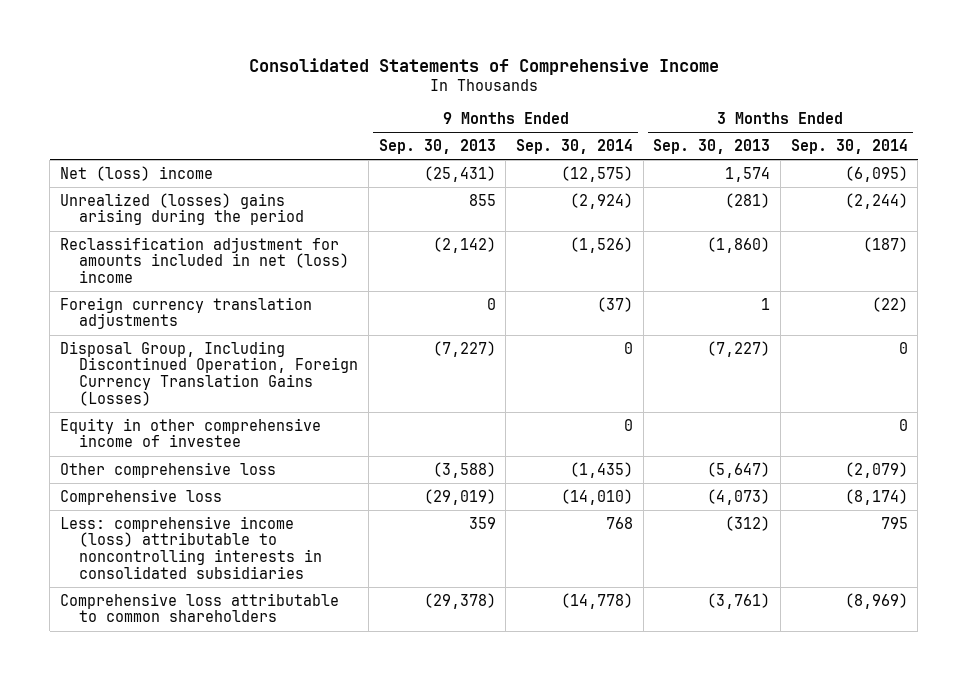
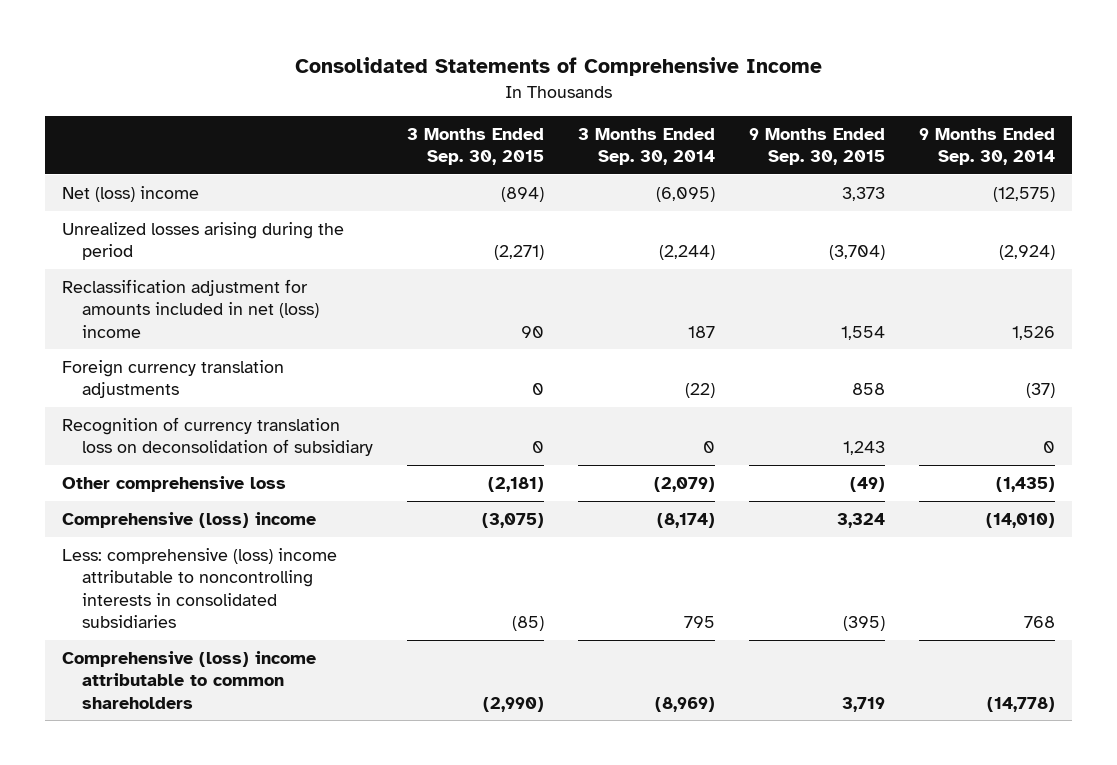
- | 9 Months Ended Sep. 30, 2013 | 9 Months Ended Sep. 30, 2014 | 3 Months Ended Sep. 30, 2013 | 3 Months Ended Sep. 30, 2014
+ | 3 Months Ended Sep. 30, 2015 | 3 Months Ended Sep. 30, 2014 | 9 Months Ended Sep. 30, 2015 | 9 Months Ended Sep. 30, 2014
- Unrealized (losses) gains arising during the period | 855 | (2,924) | (281) | (2,244)
- Reclassification adjustment for amounts included in net (loss) income | (2,142) | (1,526) | (1,860) | (187)
+ Unrealized losses arising during the period | (2,271) | (2,244) | (3,704) | (2,924)
+ Reclassification adjustment for amounts included in net (loss) income | 90 | 187 | 1,554 | 1,526
- Disposal Group, Including Discontinued Operation, Foreign Currency Translation Gains (Losses) | (7,227) | 0 | (7,227) | 0
- Equity in other comprehensive income of investee | | 0 | | 0
+ Recognition of currency translation loss on deconsolidation of subsidiary | 0 | 0 | 1,243 | 0
- Comprehensive loss | (29,019) | (14,010) | (4,073) | (8,174)
- Less: comprehensive income (loss) attributable to noncontrolling interests in consolidated subsidiaries | 359 | 768 | (312) | 795
- Comprehensive loss attributable to common shareholders | (29,378) | (14,778) | (3,761) | (8,969)
+ Comprehensive (loss) income | (3,075) | (8,174) | 3,324 | (14,010)
+ Less: comprehensive (loss) income attributable to noncontrolling interests in consolidated subsidiaries | (85) | 795 | (395) | 768
+ Comprehensive (loss) income attributable to common shareholders | (2,990) | (8,969) | 3,719 | (14,778)

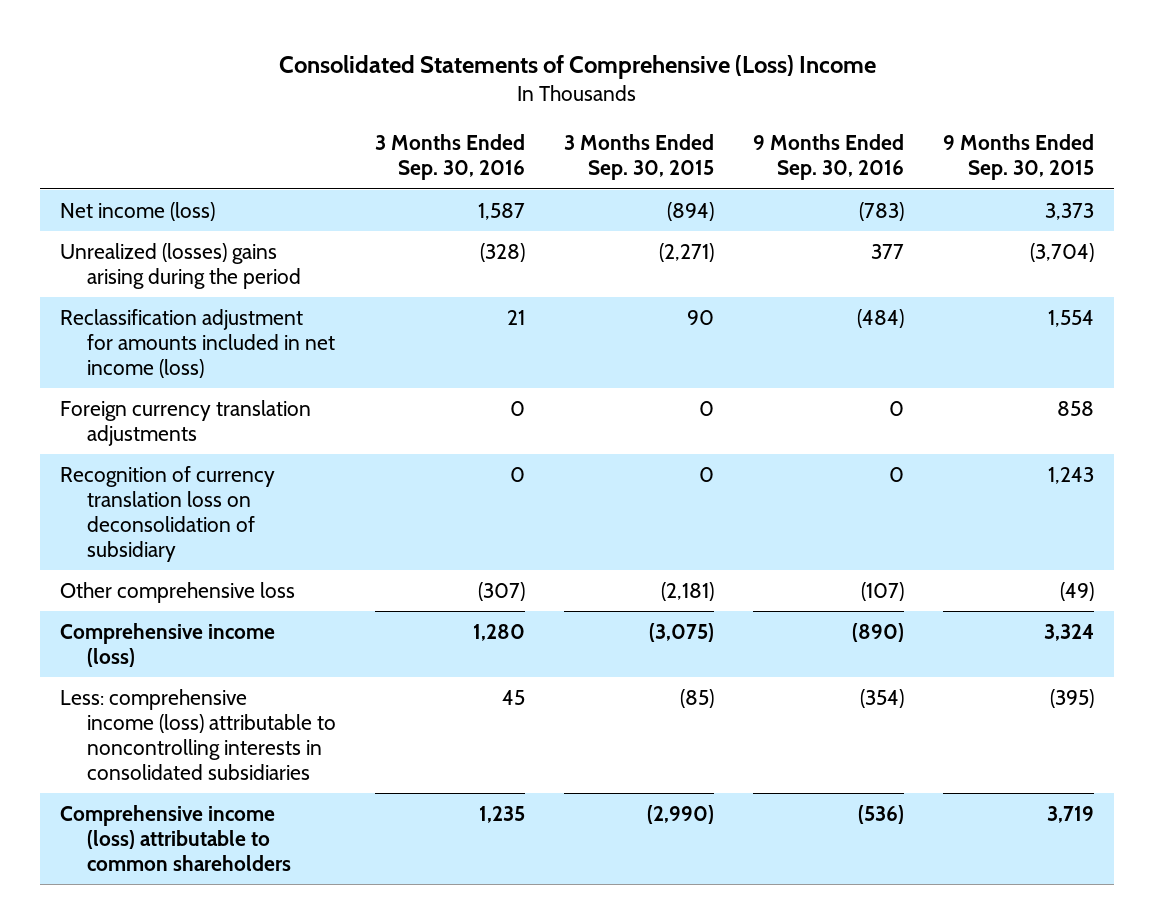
- Consolidated Statements of Comprehensive Income
+ Consolidated Statements of Comprehensive (Loss) Income
- | 3 Months Ended Sep. 30, 2015 | 3 Months Ended Sep. 30, 2014 | 9 Months Ended Sep. 30, 2015 | 9 Months Ended Sep. 30, 2014
+ | 3 Months Ended Sep. 30, 2016 | 3 Months Ended Sep. 30, 2015 | 9 Months Ended Sep. 30, 2016 | 9 Months Ended Sep. 30, 2015
- Net (loss) income | (894) | (6,095) | 3,373 | (12,575)
- Unrealized losses arising during the period | (2,271) | (2,244) | (3,704) | (2,924)
- Reclassification adjustment for amounts included in net (loss) income | 90 | 187 | 1,554 | 1,526
+ Net income (loss) | 1,587 | (894) | (783) | 3,373
+ Unrealized (losses) gains arising during the period | (328) | (2,271) | 377 | (3,704)
+ Reclassification adjustment for amounts included in net income (loss) | 21 | 90 | (484) | 1,554
- Comprehensive (loss) income | (3,075) | (8,174) | 3,324 | (14,010)
- Less: comprehensive (loss) income attributable to noncontrolling interests in consolidated subsidiaries | (85) | 795 | (395) | 768
- Comprehensive (loss) income attributable to common shareholders | (2,990) | (8,969) | 3,719 | (14,778)
+ Comprehensive income (loss) | 1,280 | (3,075) | (890) | 3,324
+ Less: comprehensive income (loss) attributable to noncontrolling interests in consolidated subsidiaries | 45 | (85) | (354) | (395)
+ Comprehensive income (loss) attributable to common shareholders | 1,235 | (2,990) | (536) | 3,719

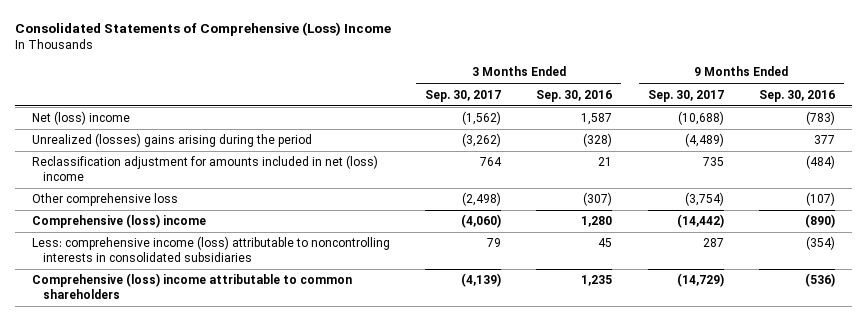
- | 3 Months Ended Sep. 30, 2016 | 3 Months Ended Sep. 30, 2015 | 9 Months Ended Sep. 30, 2016 | 9 Months Ended Sep. 30, 2015
+ | 3 Months Ended Sep. 30, 2017 | 3 Months Ended Sep. 30, 2016 | 9 Months Ended Sep. 30, 2017 | 9 Months Ended Sep. 30, 2016
- Net income (loss) | 1,587 | (894) | (783) | 3,373
+ Net (loss) income | (1,562) | 1,587 | (10,688) | (783)
- Reclassification adjustment for amounts included in net income (loss) | 21 | 90 | (484) | 1,554
- Foreign currency translation adjustments | 0 | 0 | 0 | 858
- Recognition of currency translation loss on deconsolidation of subsidiary | 0 | 0 | 0 | 1,243
+ Reclassification adjustment for amounts included in net (loss) income | 764 | 21 | 735 | (484)
- Comprehensive income (loss) | 1,280 | (3,075) | (890) | 3,324
+ Comprehensive (loss) income | (4,060) | 1,280 | (14,442) | (890)
- Comprehensive income (loss) attributable to common shareholders | 1,235 | (2,990) | (536) | 3,719
+ Comprehensive (loss) income attributable to common shareholders | (4,139) | 1,235 | (14,729) | (536)

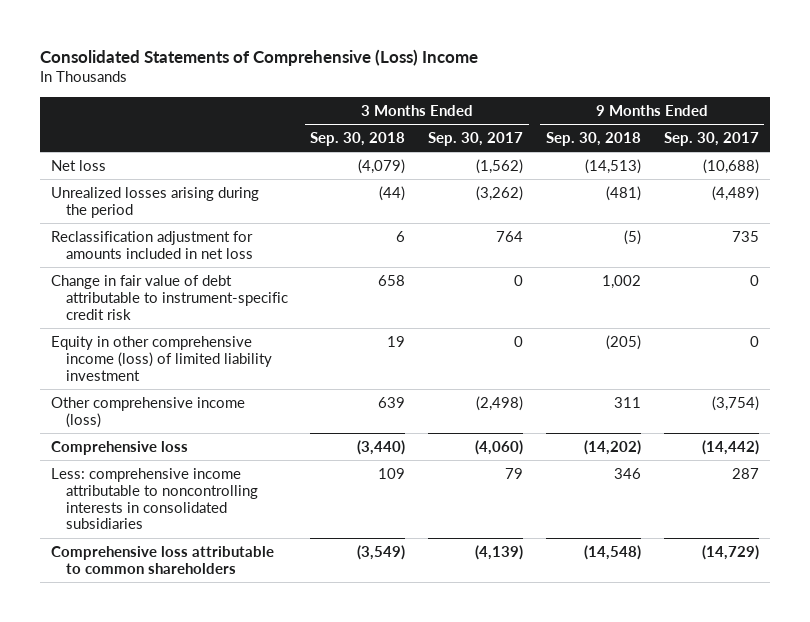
- | 3 Months Ended Sep. 30, 2017 | 3 Months Ended Sep. 30, 2016 | 9 Months Ended Sep. 30, 2017 | 9 Months Ended Sep. 30, 2016
+ | 3 Months Ended Sep. 30, 2018 | 3 Months Ended Sep. 30, 2017 | 9 Months Ended Sep. 30, 2018 | 9 Months Ended Sep. 30, 2017
- Net (loss) income | (1,562) | 1,587 | (10,688) | (783)
- Unrealized (losses) gains arising during the period | (3,262) | (328) | (4,489) | 377
- Reclassification adjustment for amounts included in net (loss) income | 764 | 21 | 735 | (484)
- Other comprehensive loss | (2,498) | (307) | (3,754) | (107)
- Comprehensive (loss) income | (4,060) | 1,280 | (14,442) | (890)
- Less: comprehensive income (loss) attributable to noncontrolling interests in consolidated subsidiaries | 79 | 45 | 287 | (354)
- Comprehensive (loss) income attributable to common shareholders | (4,139) | 1,235 | (14,729) | (536)
+ Net loss | (4,079) | (1,562) | (14,513) | (10,688)
+ Unrealized losses arising during the period | (44) | (3,262) | (481) | (4,489)
+ Reclassification adjustment for amounts included in net loss | 6 | 764 | (5) | 735
+ Change in fair value of debt attributable to instrument-specific credit risk | 658 | 0 | 1,002 | 0
+ Equity in other comprehensive income (loss) of limited liability investment | 19 | 0 | (205) | 0
+ Other comprehensive income (loss) | 639 | (2,498) | 311 | (3,754)
+ Comprehensive loss | (3,440) | (4,060) | (14,202) | (14,442)
+ Less: comprehensive income attributable to noncontrolling interests in consolidated subsidiaries | 109 | 79 | 346 | 287
+ Comprehensive loss attributable to common shareholders | (3,549) | (4,139) | (14,548) | (14,729)

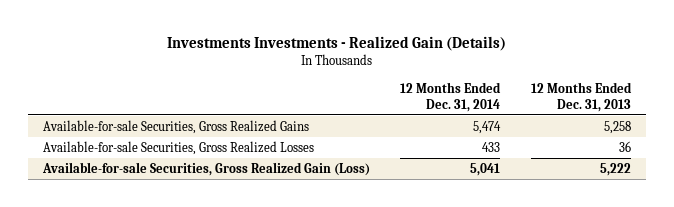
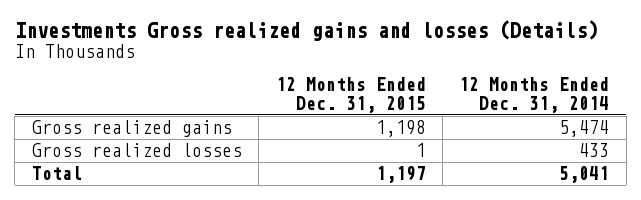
- Investments Investments - Realized Gain (Details)
+ Investments Gross realized gains and losses (Details)
- | 12 Months Ended Dec. 31, 2014 | 12 Months Ended Dec. 31, 2013
+ | 12 Months Ended Dec. 31, 2015 | 12 Months Ended Dec. 31, 2014
- Available-for-sale Securities, Gross Realized Gains | 5,474 | 5,258
- Available-for-sale Securities, Gross Realized Losses | 433 | 36
- Available-for-sale Securities, Gross Realized Gain (Loss) | 5,041 | 5,222
+ Gross realized gains | 1,198 | 5,474
+ Gross realized losses | 1 | 433
+ Total | 1,197 | 5,041

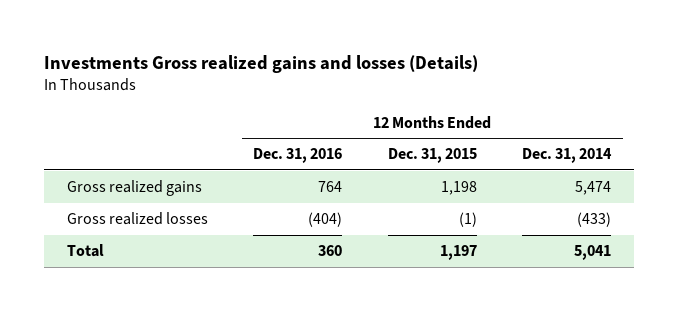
- | 12 Months Ended Dec. 31, 2015 | 12 Months Ended Dec. 31, 2014
+ | 12 Months Ended Dec. 31, 2016 | 12 Months Ended Dec. 31, 2015 | 12 Months Ended Dec. 31, 2014
- Gross realized losses | 1 | 433
+ Gross realized losses | (404) | (1) | (433)

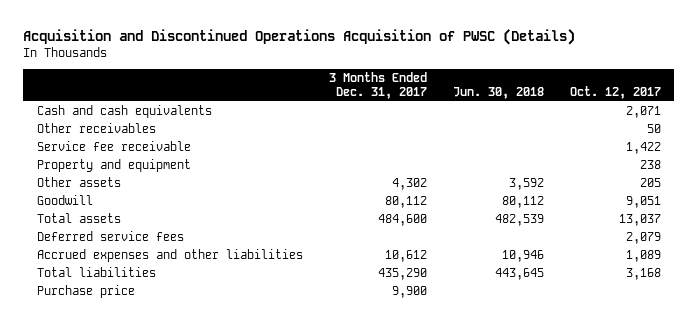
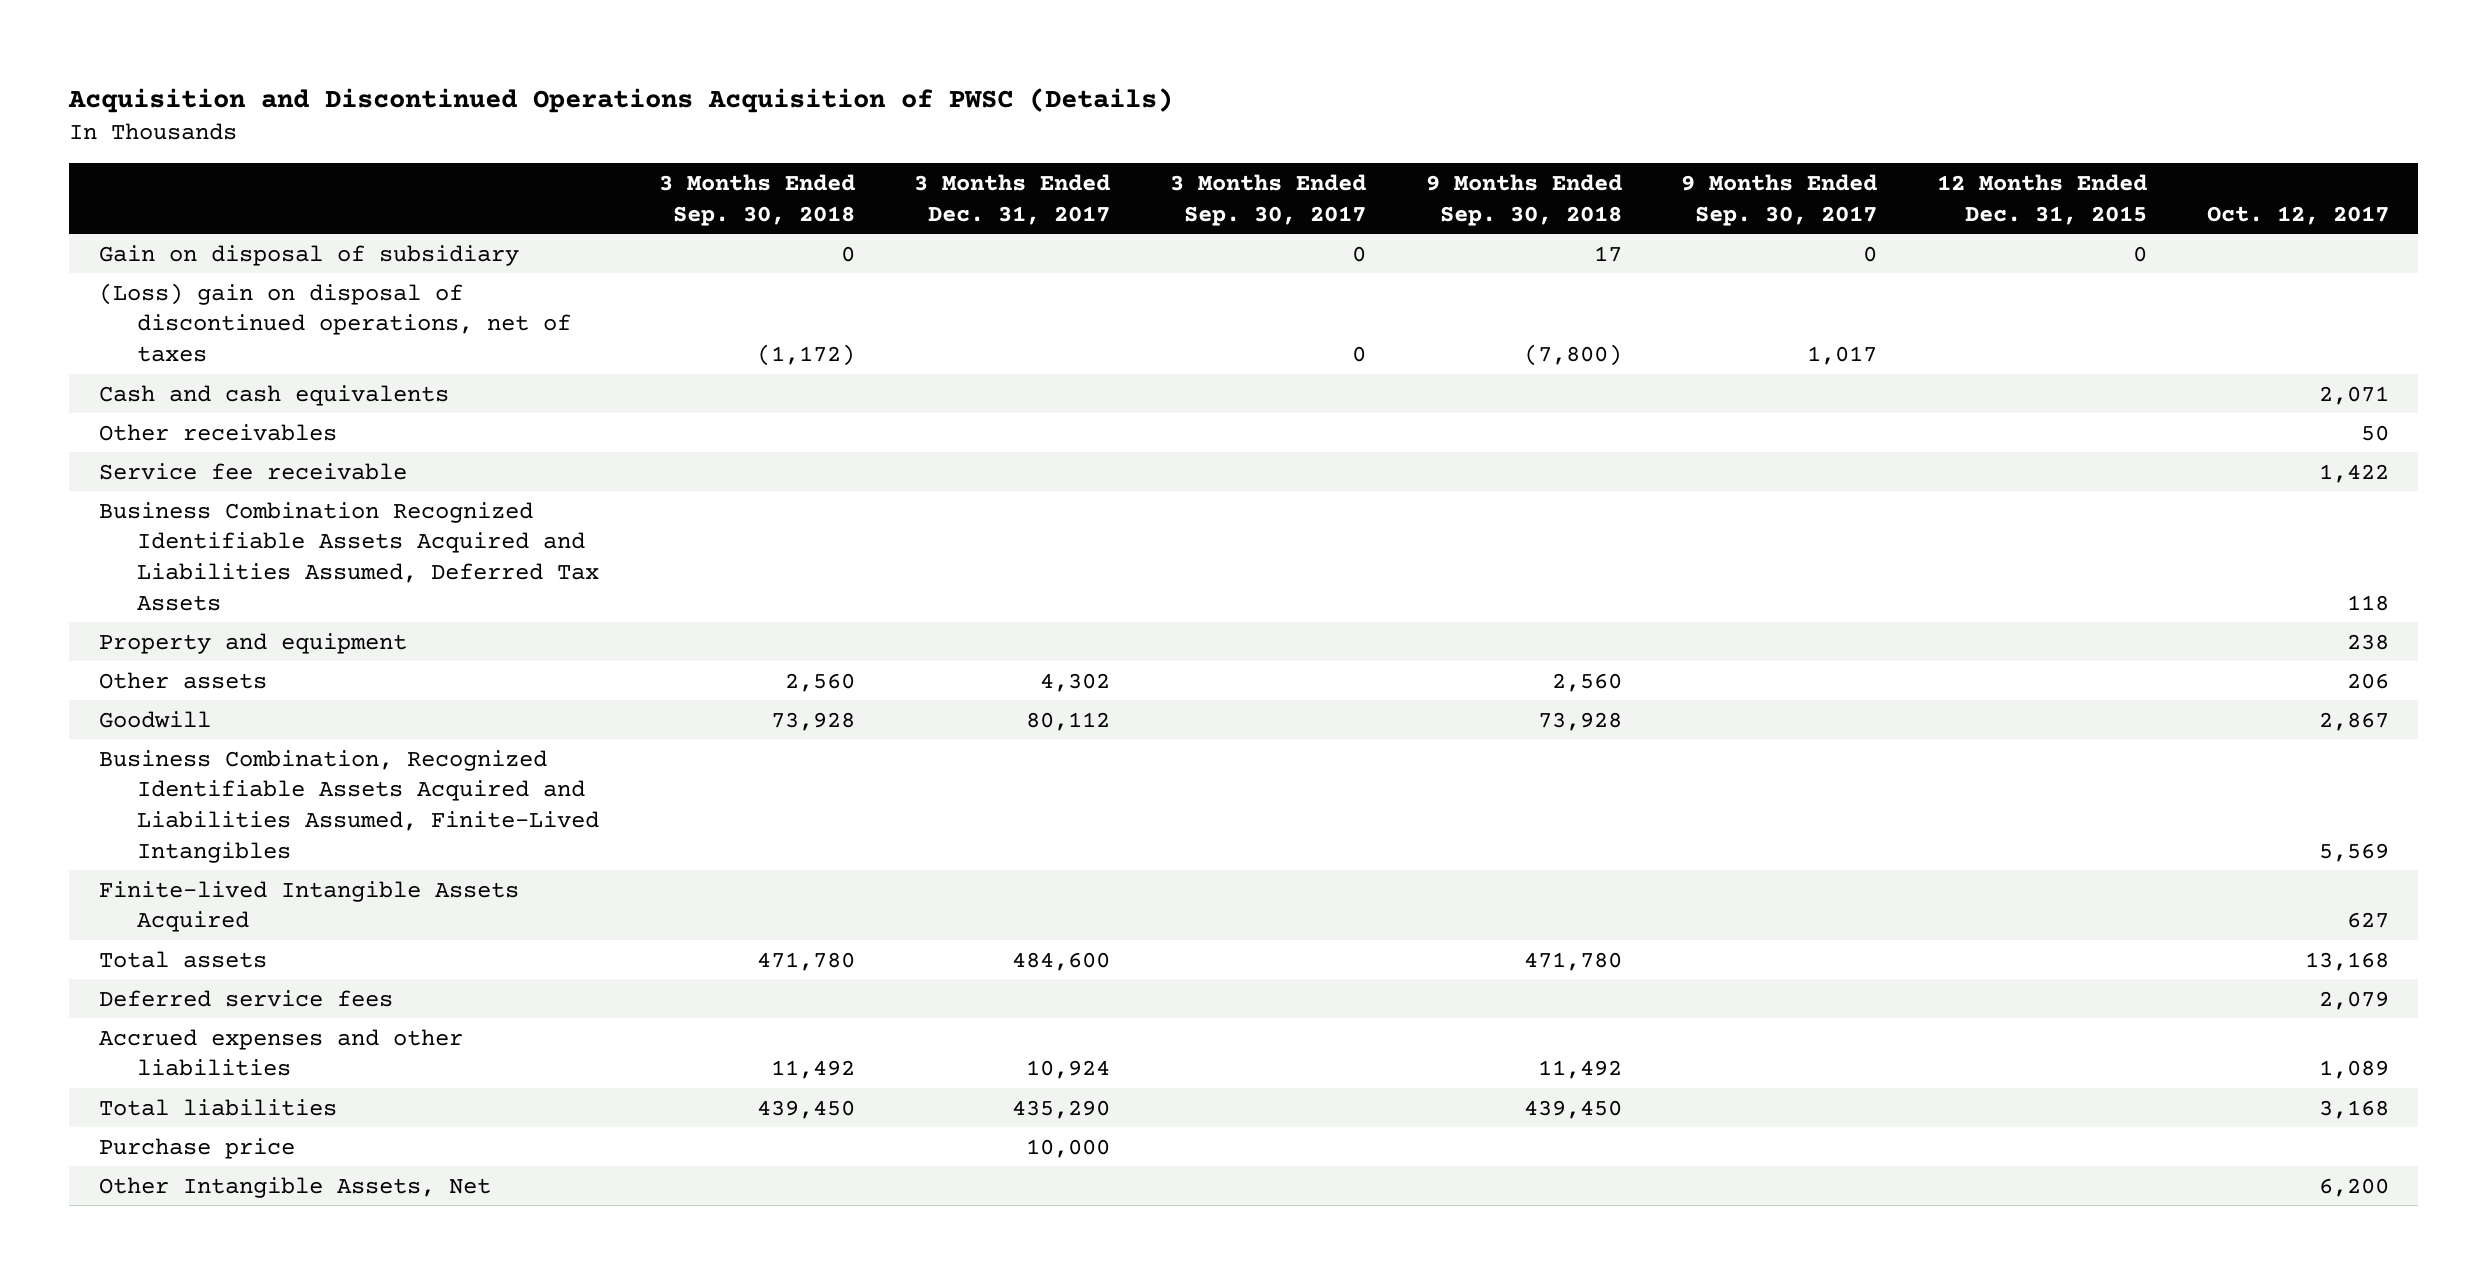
- | 3 Months Ended Dec. 31, 2017 | Jun. 30, 2018 | Oct. 12, 2017
+ | 3 Months Ended Sep. 30, 2018 | 3 Months Ended Dec. 31, 2017 | 3 Months Ended Sep. 30, 2017 | 9 Months Ended Sep. 30, 2018 | 9 Months Ended Sep. 30, 2017 | 12 Months Ended Dec. 31, 2015 | Oct. 12, 2017
+ Gain on disposal of subsidiary | 0 | | 0 | 17 | 0 | 0 |
+ (Loss) gain on disposal of discontinued operations, net of taxes | (1,172) | | 0 | (7,800) | 1,017 | |
+ Business Combination Recognized Identifiable Assets Acquired and Liabilities Assumed, Deferred Tax Assets | | | | | | | 118
- Other assets | 4,302 | 3,592 | 205
- Goodwill | 80,112 | 80,112 | 9,051
- Total assets | 484,600 | 482,539 | 13,037
+ Other assets | 2,560 | 4,302 | | 2,560 | | | 206
+ Goodwill | 73,928 | 80,112 | | 73,928 | | | 2,867
+ Business Combination, Recognized Identifiable Assets Acquired and Liabilities Assumed, Finite-Lived Intangibles | | | | | | | 5,569
+ Finite-lived Intangible Assets Acquired | | | | | | | 627
+ Total assets | 471,780 | 484,600 | | 471,780 | | | 13,168
- Accrued expenses and other liabilities | 10,612 | 10,946 | 1,089
+ Accrued expenses and other liabilities | 11,492 | 10,924 | | 11,492 | | | 1,089
- Purchase price | 9,900 | |
+ Purchase price | | 10,000 | | | | |
+ Other Intangible Assets, Net | | | | | | | 6,200

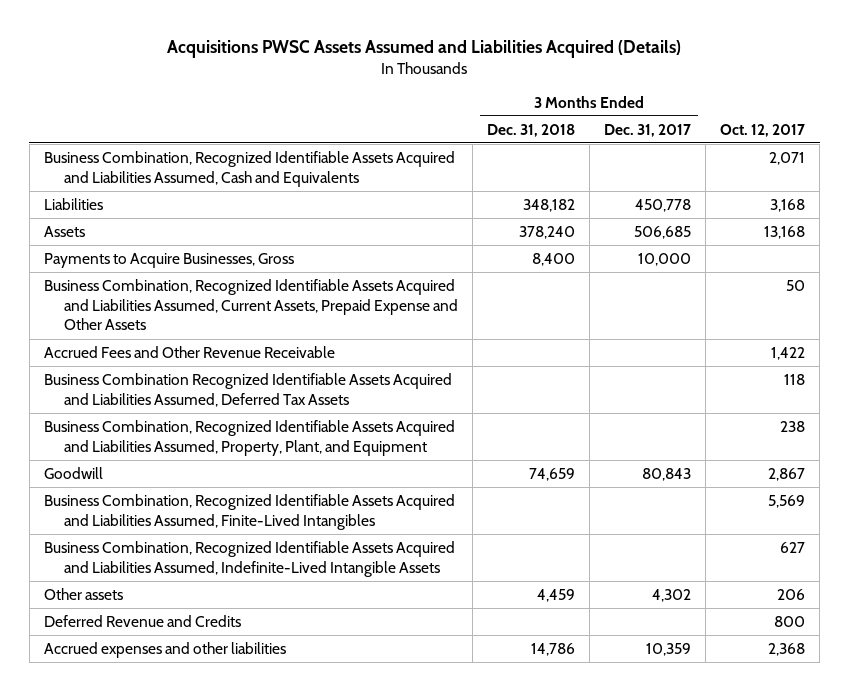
- Acquisition and Discontinued Operations Acquisition of PWSC (Details)
+ Acquisitions PWSC Assets Assumed and Liabilities Acquired (Details)
- | 3 Months Ended Sep. 30, 2018 | 3 Months Ended Dec. 31, 2017 | 3 Months Ended Sep. 30, 2017 | 9 Months Ended Sep. 30, 2018 | 9 Months Ended Sep. 30, 2017 | 12 Months Ended Dec. 31, 2015 | Oct. 12, 2017
+ | 3 Months Ended Dec. 31, 2018 | 3 Months Ended Dec. 31, 2017 | Oct. 12, 2017
- Gain on disposal of subsidiary | 0 | | 0 | 17 | 0 | 0 |
- (Loss) gain on disposal of discontinued operations, net of taxes | (1,172) | | 0 | (7,800) | 1,017 | |
- Cash and cash equivalents | | | | | | | 2,071
- Other receivables | | | | | | | 50
- Service fee receivable | | | | | | | 1,422
+ Business Combination, Recognized Identifiable Assets Acquired and Liabilities Assumed, Cash and Equivalents | | | 2,071
+ Liabilities | 348,182 | 450,778 | 3,168
+ Assets | 378,240 | 506,685 | 13,168
+ Payments to Acquire Businesses, Gross | 8,400 | 10,000 |
+ Business Combination, Recognized Identifiable Assets Acquired and Liabilities Assumed, Current Assets, Prepaid Expense and Other Assets | | | 50
+ Accrued Fees and Other Revenue Receivable | | | 1,422
- Property and equipment | | | | | | | 238
- Goodwill | 73,928 | 80,112 | | 73,928 | | | 2,867
+ Business Combination, Recognized Identifiable Assets Acquired and Liabilities Assumed, Property, Plant, and Equipment | | | 238
+ Goodwill | 74,659 | 80,843 | 2,867
- Finite-lived Intangible Assets Acquired | | | | | | | 627
- Total assets | 471,780 | 484,600 | | 471,780 | | | 13,168
- Deferred service fees | | | | | | | 2,079
- Accrued expenses and other liabilities | 11,492 | 10,924 | | 11,492 | | | 1,089
- Total liabilities | 439,450 | 435,290 | | 439,450 | | | 3,168
- Purchase price | | 10,000 | | | | |
- Other Intangible Assets, Net | | | | | | | 6,200
+ Business Combination, Recognized Identifiable Assets Acquired and Liabilities Assumed, Indefinite-Lived Intangible Assets | | | 627
moved down: Other assets | 4,459 | 4,302 | 206
+ Deferred Revenue and Credits | | | 800
+ Accrued expenses and other liabilities | 14,786 | 10,359 | 2,368

